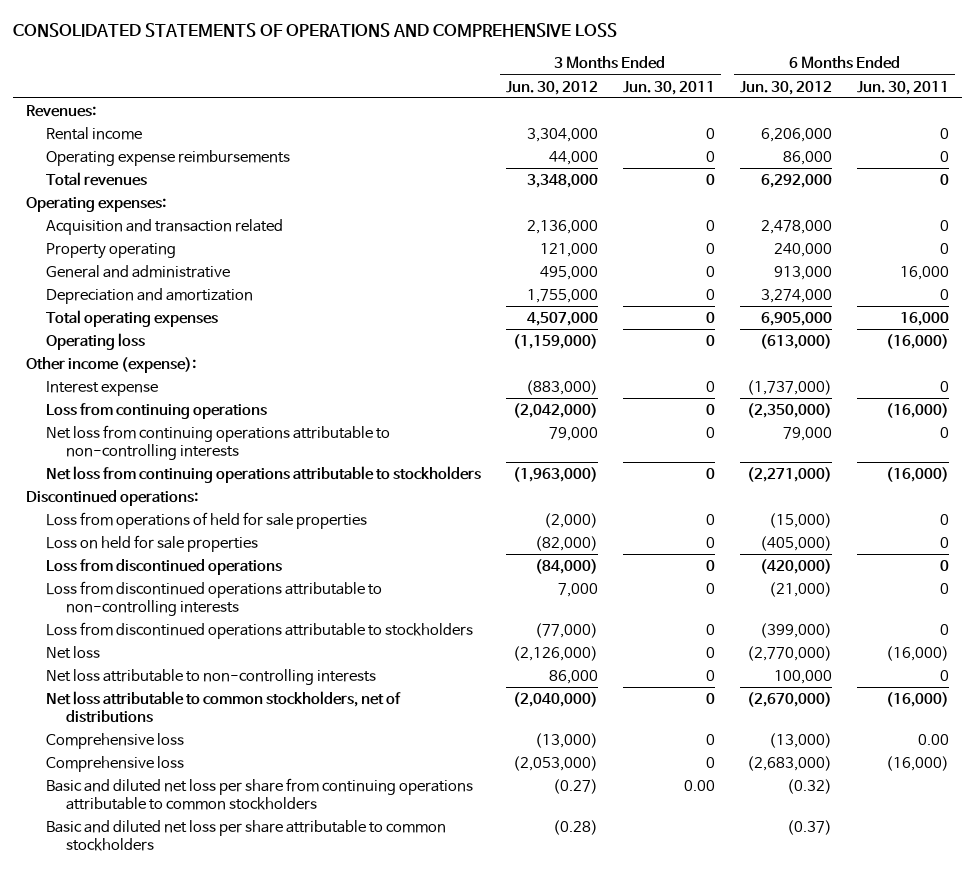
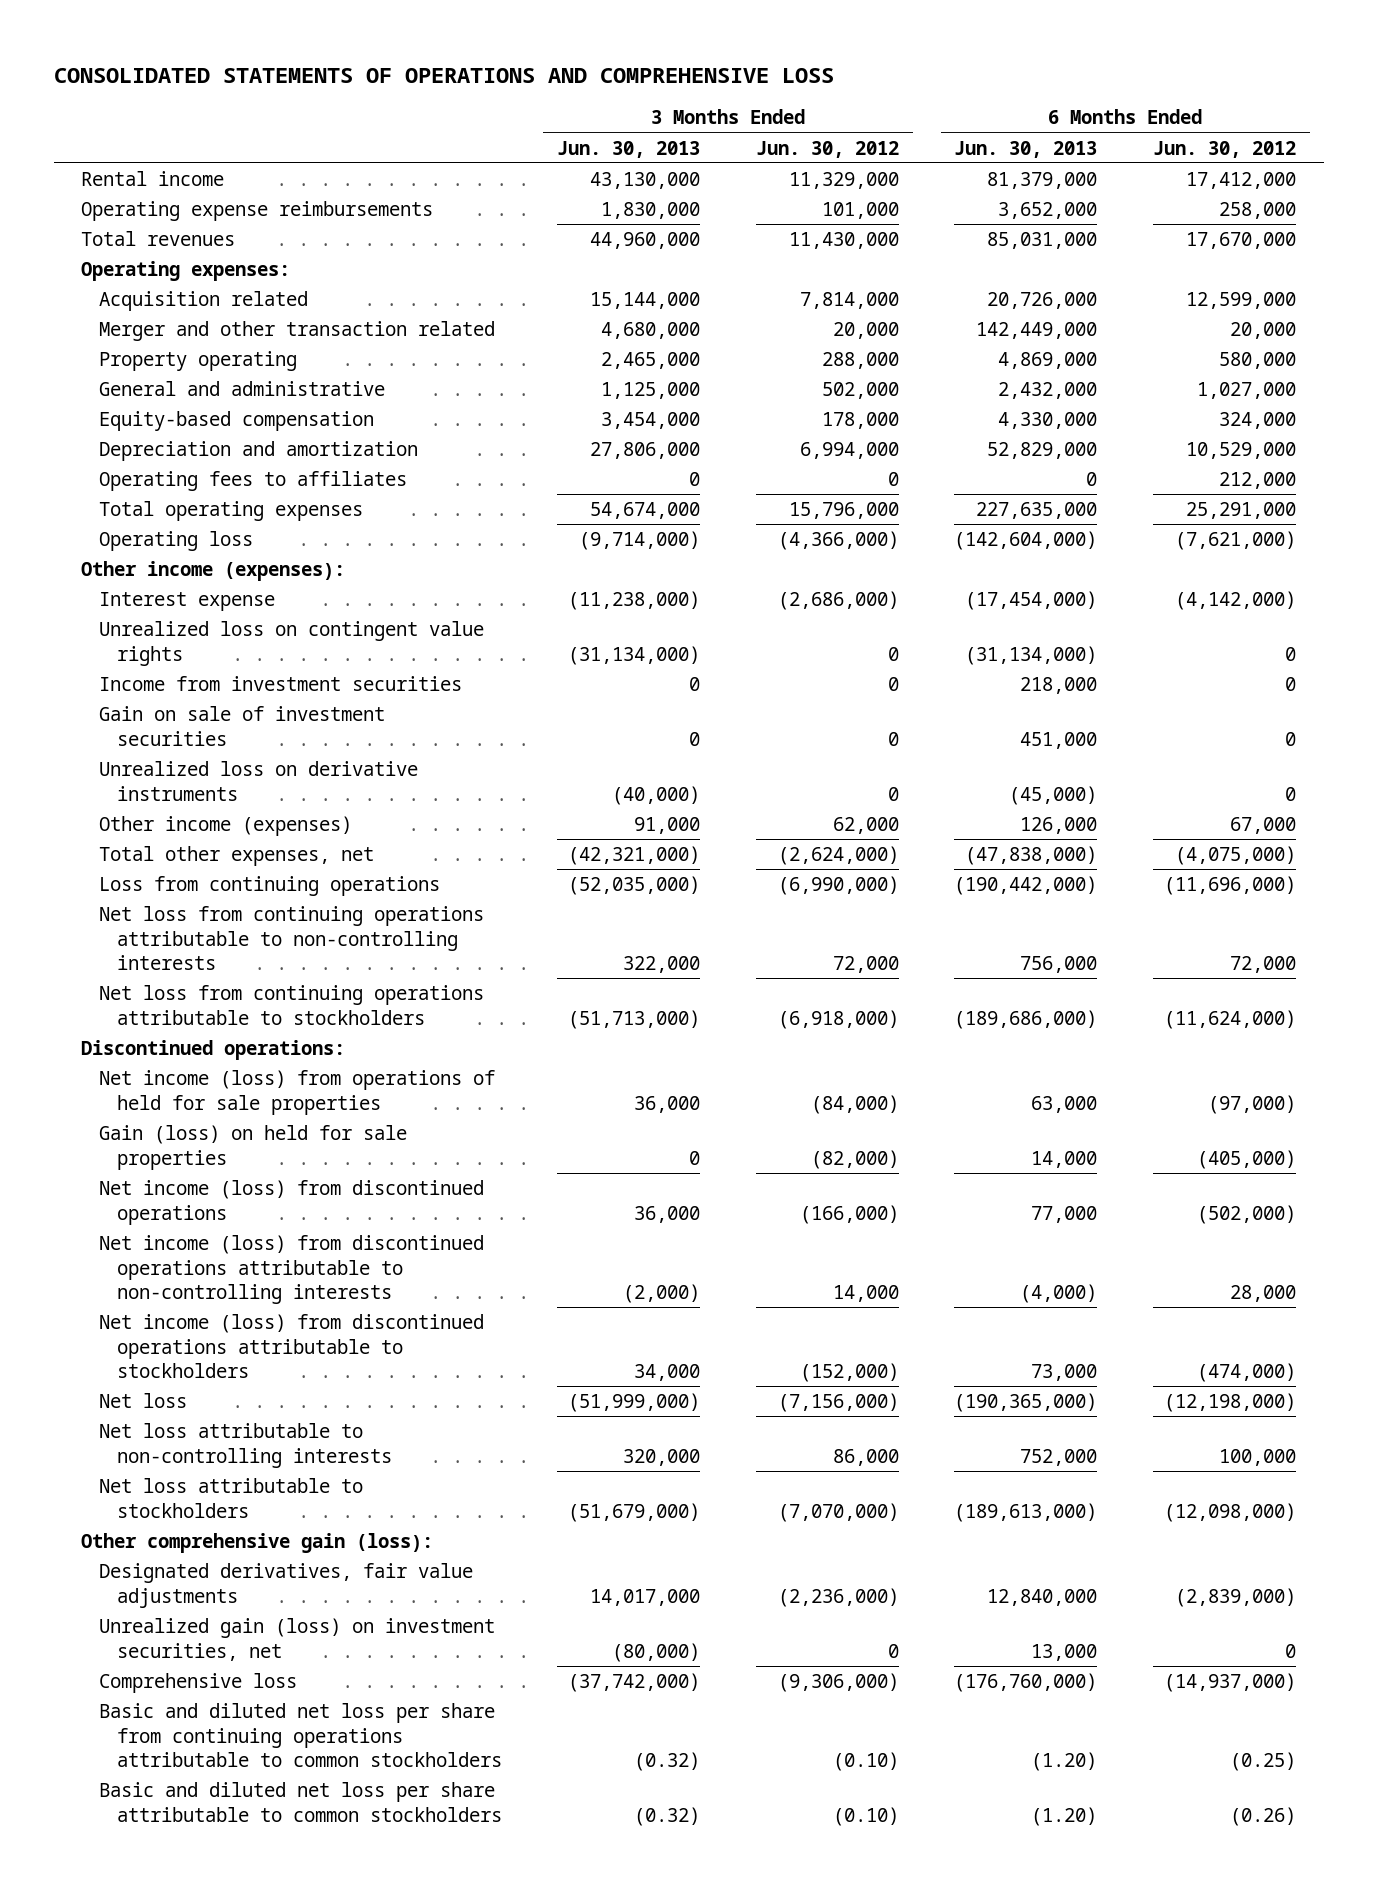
- | 3 Months Ended Jun. 30, 2012 | 3 Months Ended Jun. 30, 2011 | 6 Months Ended Jun. 30, 2012 | 6 Months Ended Jun. 30, 2011
+ | 3 Months Ended Jun. 30, 2013 | 3 Months Ended Jun. 30, 2012 | 6 Months Ended Jun. 30, 2013 | 6 Months Ended Jun. 30, 2012
- Revenues:
- Rental income | 3,304,000 | 0 | 6,206,000 | 0
- Operating expense reimbursements | 44,000 | 0 | 86,000 | 0
- Total revenues | 3,348,000 | 0 | 6,292,000 | 0
+ Rental income | 43,130,000 | 11,329,000 | 81,379,000 | 17,412,000
+ Operating expense reimbursements | 1,830,000 | 101,000 | 3,652,000 | 258,000
+ Total revenues | 44,960,000 | 11,430,000 | 85,031,000 | 17,670,000
- Acquisition and transaction related | 2,136,000 | 0 | 2,478,000 | 0
- Property operating | 121,000 | 0 | 240,000 | 0
- General and administrative | 495,000 | 0 | 913,000 | 16,000
- Depreciation and amortization | 1,755,000 | 0 | 3,274,000 | 0
- Total operating expenses | 4,507,000 | 0 | 6,905,000 | 16,000
- Operating loss | (1,159,000) | 0 | (613,000) | (16,000)
- Other income (expense):
- Interest expense | (883,000) | 0 | (1,737,000) | 0
- Loss from continuing operations | (2,042,000) | 0 | (2,350,000) | (16,000)
- Net loss from continuing operations attributable to non-controlling interests | 79,000 | 0 | 79,000 | 0
- Net loss from continuing operations attributable to stockholders | (1,963,000) | 0 | (2,271,000) | (16,000)
+ Acquisition related | 15,144,000 | 7,814,000 | 20,726,000 | 12,599,000
+ Merger and other transaction related | 4,680,000 | 20,000 | 142,449,000 | 20,000
+ Property operating | 2,465,000 | 288,000 | 4,869,000 | 580,000
+ General and administrative | 1,125,000 | 502,000 | 2,432,000 | 1,027,000
+ Equity-based compensation | 3,454,000 | 178,000 | 4,330,000 | 324,000
+ Depreciation and amortization | 27,806,000 | 6,994,000 | 52,829,000 | 10,529,000
+ Operating fees to affiliates | 0 | 0 | 0 | 212,000
+ Total operating expenses | 54,674,000 | 15,796,000 | 227,635,000 | 25,291,000
+ Operating loss | (9,714,000) | (4,366,000) | (142,604,000) | (7,621,000)
+ Other income (expenses):
+ Interest expense | (11,238,000) | (2,686,000) | (17,454,000) | (4,142,000)
+ Unrealized loss on contingent value rights | (31,134,000) | 0 | (31,134,000) | 0
+ Income from investment securities | 0 | 0 | 218,000 | 0
+ Gain on sale of investment securities | 0 | 0 | 451,000 | 0
+ Unrealized loss on derivative instruments | (40,000) | 0 | (45,000) | 0
+ Other income (expenses) | 91,000 | 62,000 | 126,000 | 67,000
+ Total other expenses, net | (42,321,000) | (2,624,000) | (47,838,000) | (4,075,000)
+ Loss from continuing operations | (52,035,000) | (6,990,000) | (190,442,000) | (11,696,000)
+ Net loss from continuing operations attributable to non-controlling interests | 322,000 | 72,000 | 756,000 | 72,000
+ Net loss from continuing operations attributable to stockholders | (51,713,000) | (6,918,000) | (189,686,000) | (11,624,000)
- Loss from operations of held for sale properties | (2,000) | 0 | (15,000) | 0
- Loss on held for sale properties | (82,000) | 0 | (405,000) | 0
- Loss from discontinued operations | (84,000) | 0 | (420,000) | 0
- Loss from discontinued operations attributable to non-controlling interests | 7,000 | 0 | (21,000) | 0
- Loss from discontinued operations attributable to stockholders | (77,000) | 0 | (399,000) | 0
- Net loss | (2,126,000) | 0 | (2,770,000) | (16,000)
+ Net income (loss) from operations of held for sale properties | 36,000 | (84,000) | 63,000 | (97,000)
+ Gain (loss) on held for sale properties | 0 | (82,000) | 14,000 | (405,000)
+ Net income (loss) from discontinued operations | 36,000 | (166,000) | 77,000 | (502,000)
+ Net income (loss) from discontinued operations attributable to non-controlling interests | (2,000) | 14,000 | (4,000) | 28,000
+ Net income (loss) from discontinued operations attributable to stockholders | 34,000 | (152,000) | 73,000 | (474,000)
+ Net loss | (51,999,000) | (7,156,000) | (190,365,000) | (12,198,000)
- Net loss attributable to common stockholders, net of distributions | (2,040,000) | 0 | (2,670,000) | (16,000)
- Comprehensive loss | (13,000) | 0 | (13,000) | 0.00
- Comprehensive loss | (2,053,000) | 0 | (2,683,000) | (16,000)
- Basic and diluted net loss per share from continuing operations attributable to common stockholders | (0.27) | 0.00 | (0.32) |
- Basic and diluted net loss per share attributable to common stockholders | (0.28) | | (0.37) |
+ Net loss attributable to stockholders | (51,679,000) | (7,070,000) | (189,613,000) | (12,098,000)
+ Other comprehensive gain (loss):
+ Designated derivatives, fair value adjustments | 14,017,000 | (2,236,000) | 12,840,000 | (2,839,000)
+ Unrealized gain (loss) on investment securities, net | (80,000) | 0 | 13,000 | 0
+ Comprehensive loss | (37,742,000) | (9,306,000) | (176,760,000) | (14,937,000)
+ Basic and diluted net loss per share from continuing operations attributable to common stockholders | (0.32) | (0.10) | (1.20) | (0.25)
+ Basic and diluted net loss per share attributable to common stockholders | (0.32) | (0.10) | (1.20) | (0.26)

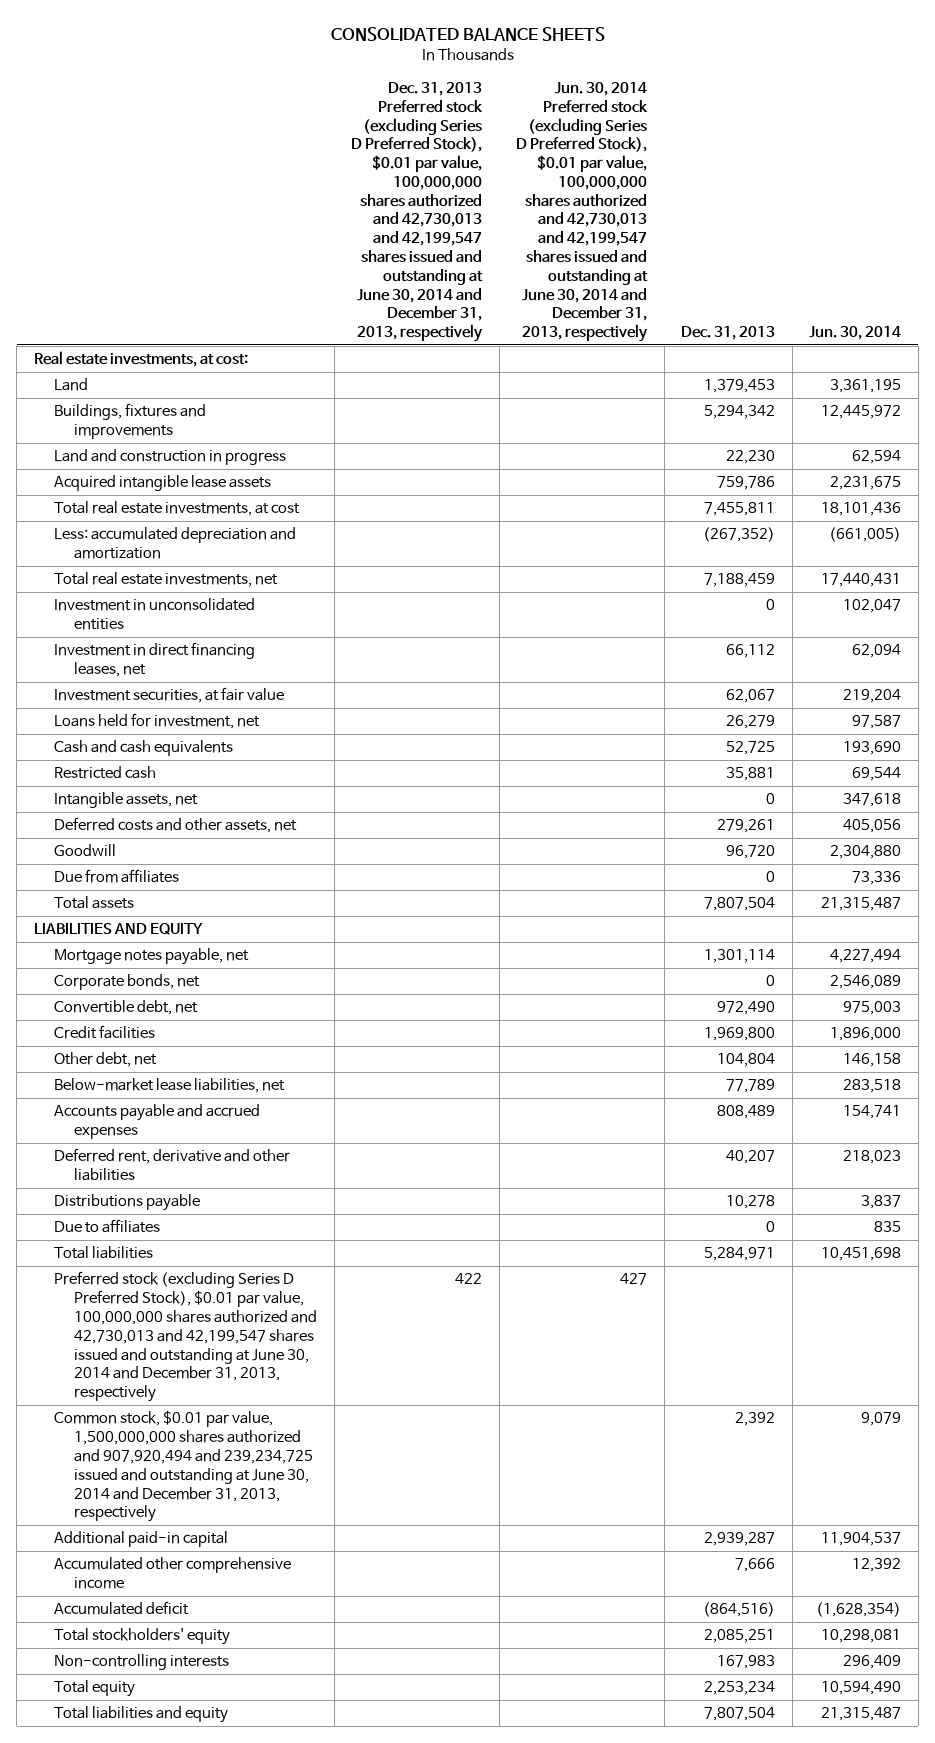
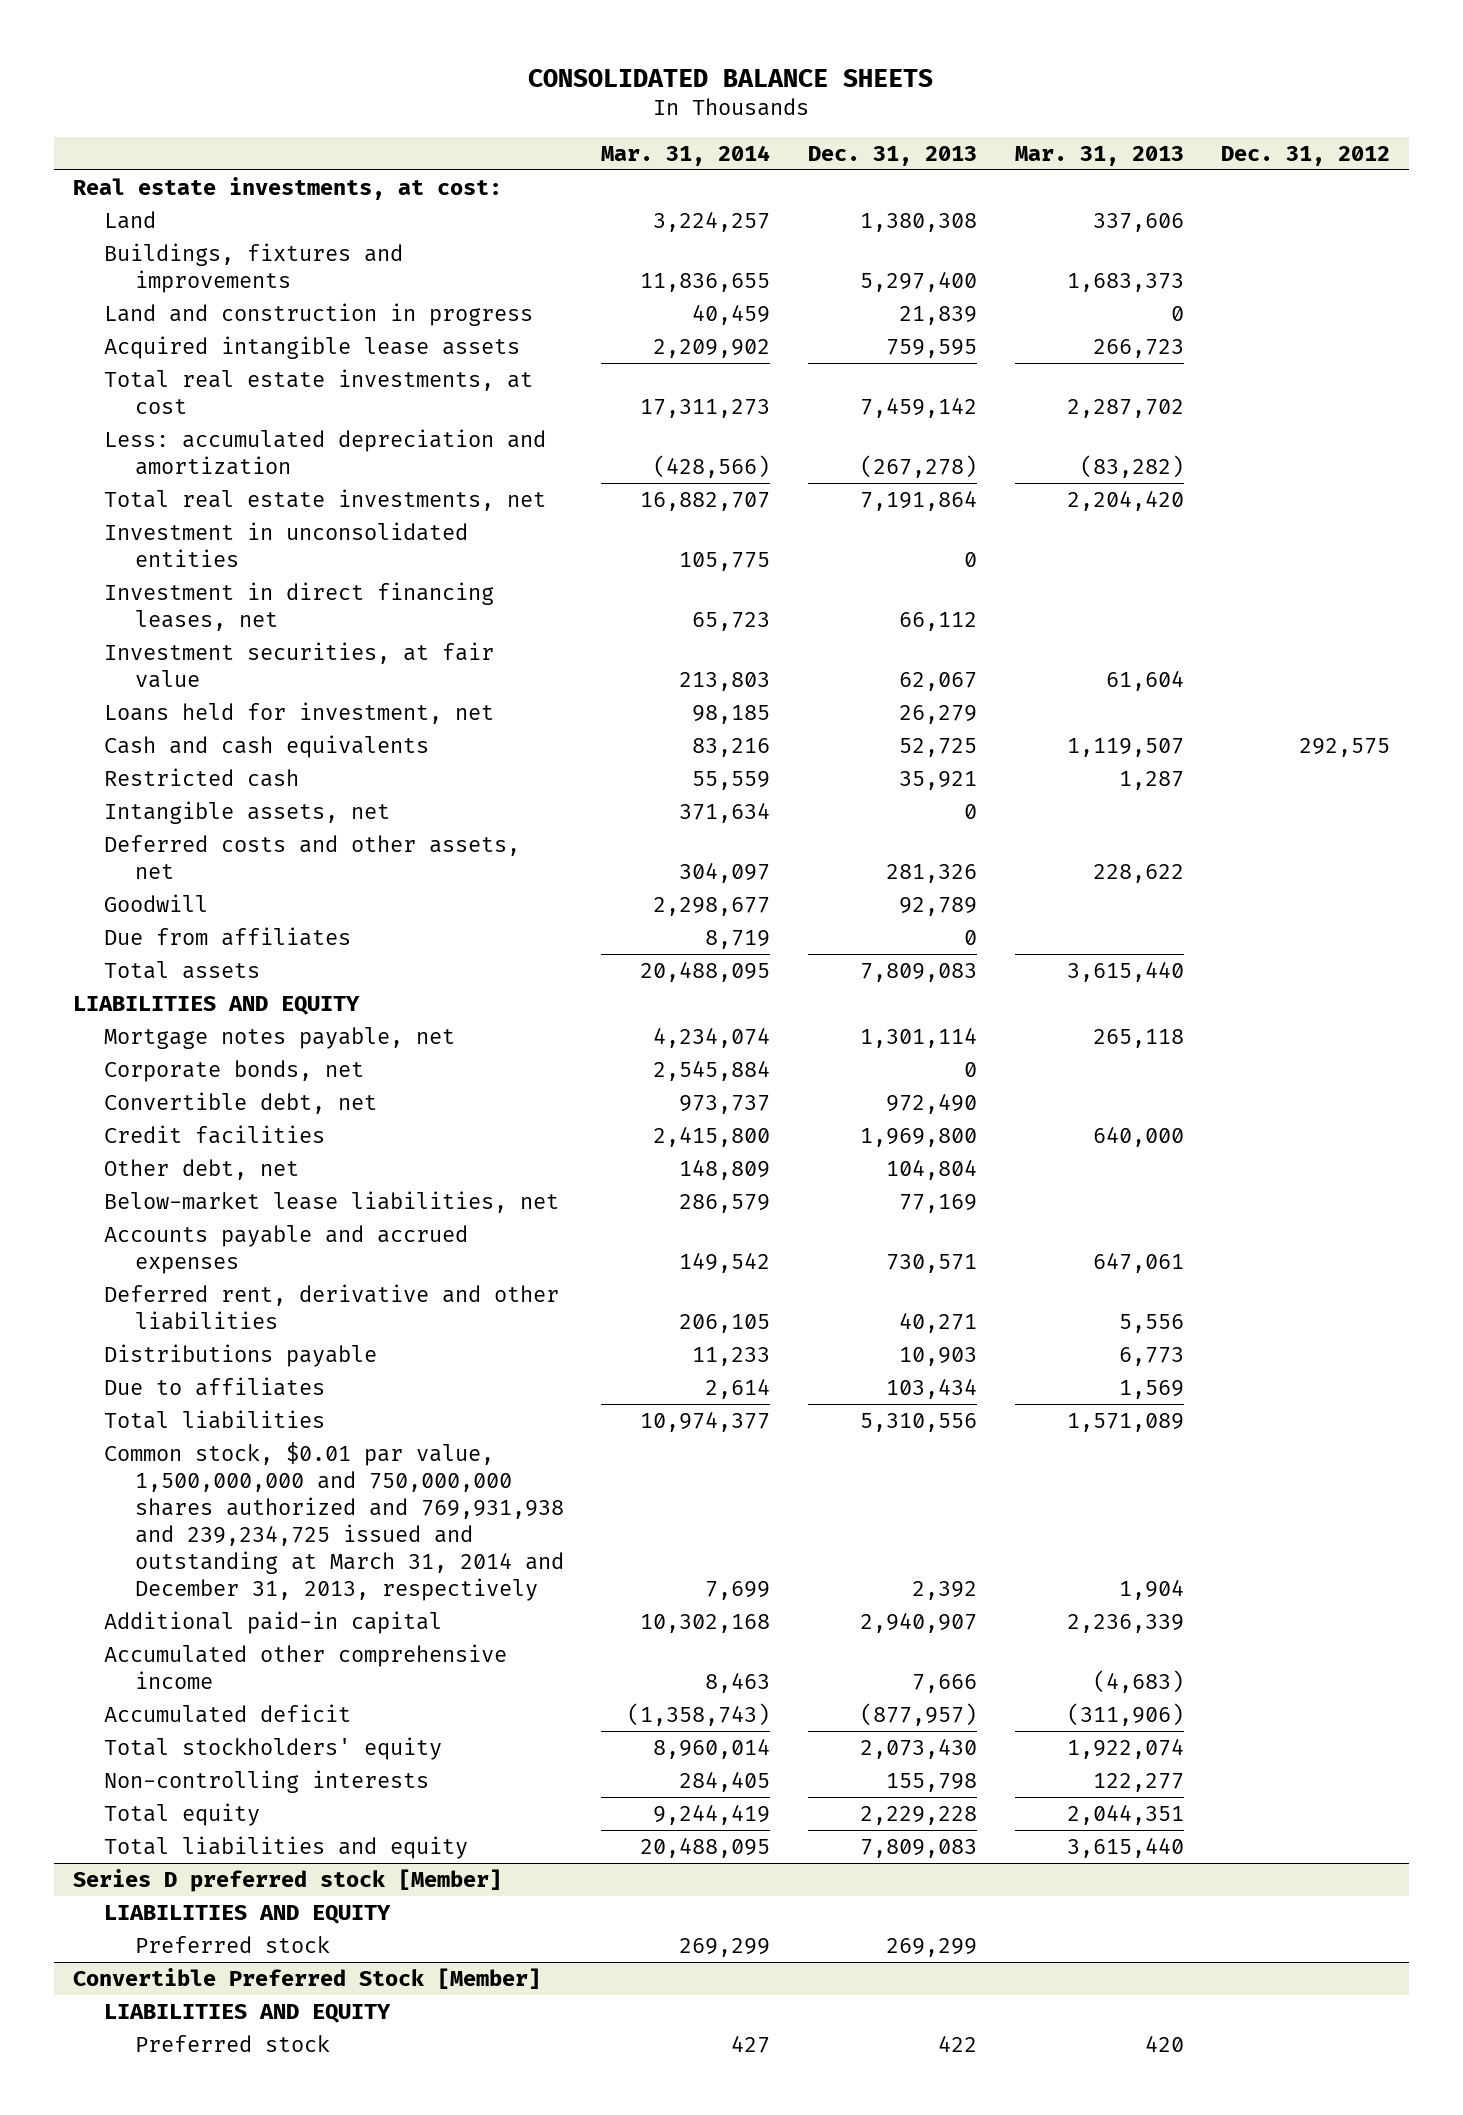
- | Dec. 31, 2013 Preferred stock (excluding Series D Preferred Stock), $0.01 par value, 100,000,000 shares authorized and 42,730,013 and 42,199,547 shares issued and outstanding at June 30, 2014 and December 31, 2013, respectively | Jun. 30, 2014 Preferred stock (excluding Series D Preferred Stock), $0.01 par value, 100,000,000 shares authorized and 42,730,013 and 42,199,547 shares issued and outstanding at June 30, 2014 and December 31, 2013, respectively | Dec. 31, 2013 | Jun. 30, 2014
+ | Mar. 31, 2014 | Dec. 31, 2013 | Mar. 31, 2013 | Dec. 31, 2012
- Land | | | 1,379,453 | 3,361,195
- Buildings, fixtures and improvements | | | 5,294,342 | 12,445,972
- Land and construction in progress | | | 22,230 | 62,594
- Acquired intangible lease assets | | | 759,786 | 2,231,675
- Total real estate investments, at cost | | | 7,455,811 | 18,101,436
- Less: accumulated depreciation and amortization | | | (267,352) | (661,005)
- Total real estate investments, net | | | 7,188,459 | 17,440,431
+ Land | 3,224,257 | 1,380,308 | 337,606 |
+ Buildings, fixtures and improvements | 11,836,655 | 5,297,400 | 1,683,373 |
+ Land and construction in progress | 40,459 | 21,839 | 0 |
+ Acquired intangible lease assets | 2,209,902 | 759,595 | 266,723 |
+ Total real estate investments, at cost | 17,311,273 | 7,459,142 | 2,287,702 |
+ Less: accumulated depreciation and amortization | (428,566) | (267,278) | (83,282) |
+ Total real estate investments, net | 16,882,707 | 7,191,864 | 2,204,420 |
- Restricted cash | | | 35,881 | 69,544
+ Restricted cash | 55,559 | 35,921 | 1,287 |
- Deferred costs and other assets, net | | | 279,261 | 405,056
- Goodwill | | | 96,720 | 2,304,880
+ Deferred costs and other assets, net | 304,097 | 281,326 | 228,622 |
+ Goodwill | 2,298,677 | 92,789 | |
- Total assets | | | 7,807,504 | 21,315,487
+ Total assets | 20,488,095 | 7,809,083 | 3,615,440 |
- Below-market lease liabilities, net | | | 77,789 | 283,518
- Accounts payable and accrued expenses | | | 808,489 | 154,741
- Deferred rent, derivative and other liabilities | | | 40,207 | 218,023
- Distributions payable | | | 10,278 | 3,837
- Due to affiliates | | | 0 | 835
- Total liabilities | | | 5,284,971 | 10,451,698
- Preferred stock (excluding Series D Preferred Stock), $0.01 par value, 100,000,000 shares authorized and 42,730,013 and 42,199,547 shares issued and outstanding at June 30, 2014 and December 31, 2013, respectively | 422 | 427 | |
- Common stock, $0.01 par value, 1,500,000,000 shares authorized and 907,920,494 and 239,234,725 issued and outstanding at June 30, 2014 and December 31, 2013, respectively | | | 2,392 | 9,079
- Additional paid-in capital | | | 2,939,287 | 11,904,537
+ Below-market lease liabilities, net | 286,579 | 77,169 | |
+ Accounts payable and accrued expenses | 149,542 | 730,571 | 647,061 |
+ Deferred rent, derivative and other liabilities | 206,105 | 40,271 | 5,556 |
+ Distributions payable | 11,233 | 10,903 | 6,773 |
+ Due to affiliates | 2,614 | 103,434 | 1,569 |
+ Total liabilities | 10,974,377 | 5,310,556 | 1,571,089 |
+ Common stock, $0.01 par value, 1,500,000,000 and 750,000,000 shares authorized and 769,931,938 and 239,234,725 issued and outstanding at March 31, 2014 and December 31, 2013, respectively | 7,699 | 2,392 | 1,904 |
+ Additional paid-in capital | 10,302,168 | 2,940,907 | 2,236,339 |
- Accumulated deficit | | | (864,516) | (1,628,354)
- Total stockholders' equity | | | 2,085,251 | 10,298,081
- Non-controlling interests | | | 167,983 | 296,409
- Total equity | | | 2,253,234 | 10,594,490
- Total liabilities and equity | | | 7,807,504 | 21,315,487
+ Accumulated deficit | (1,358,743) | (877,957) | (311,906) |
+ Total stockholders' equity | 8,960,014 | 2,073,430 | 1,922,074 |
+ Non-controlling interests | 284,405 | 155,798 | 122,277 |
+ Total equity | 9,244,419 | 2,229,228 | 2,044,351 |
+ Total liabilities and equity | 20,488,095 | 7,809,083 | 3,615,440 |
+ Series D preferred stock [Member]
+ LIABILITIES AND EQUITY
+ Preferred stock | 269,299 | 269,299 | |
+ Convertible Preferred Stock [Member]
+ LIABILITIES AND EQUITY
+ Preferred stock | 427 | 422 | 420 |

